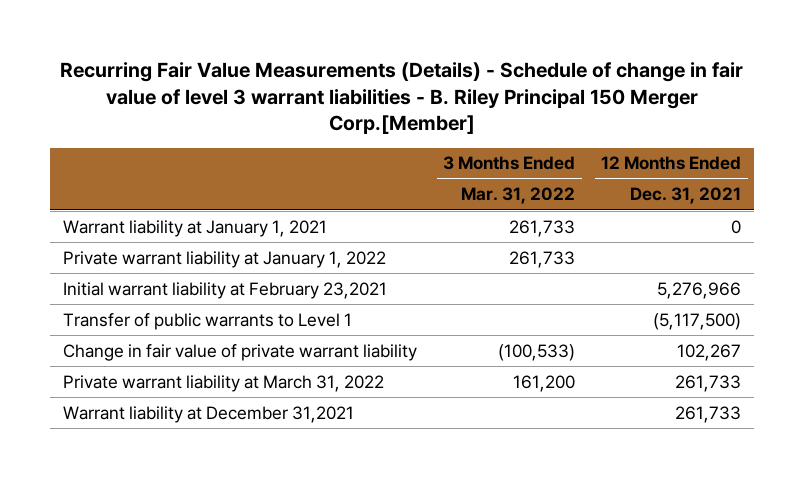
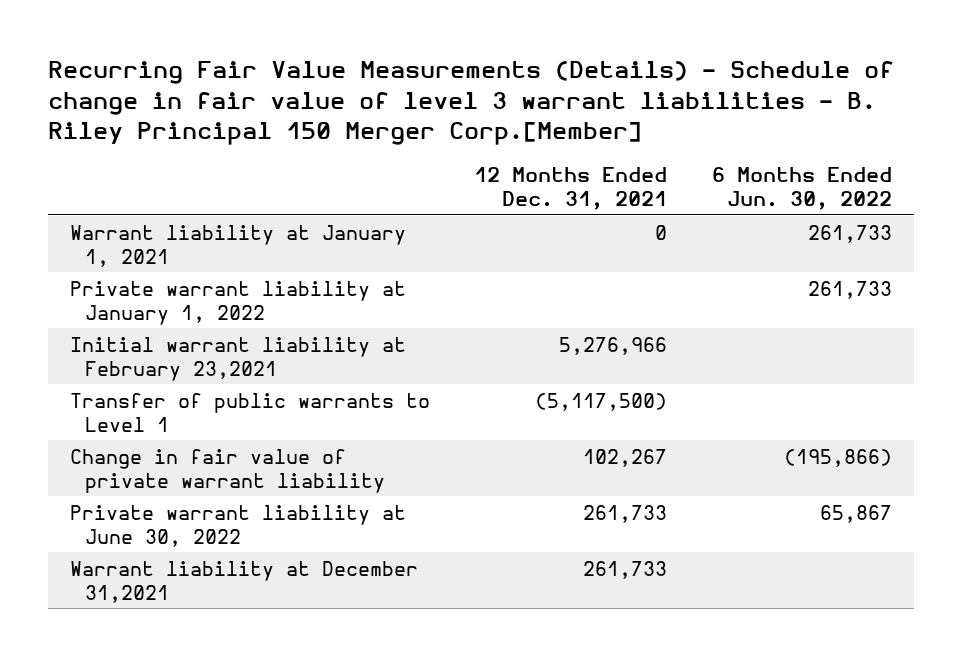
- | 3 Months Ended Mar. 31, 2022 | 12 Months Ended Dec. 31, 2021
+ | 12 Months Ended Dec. 31, 2021 | 6 Months Ended Jun. 30, 2022
- Private warrant liability at March 31, 2022 | 161,200 | 261,733
+ Private warrant liability at June 30, 2022 | 261,733 | 65,867

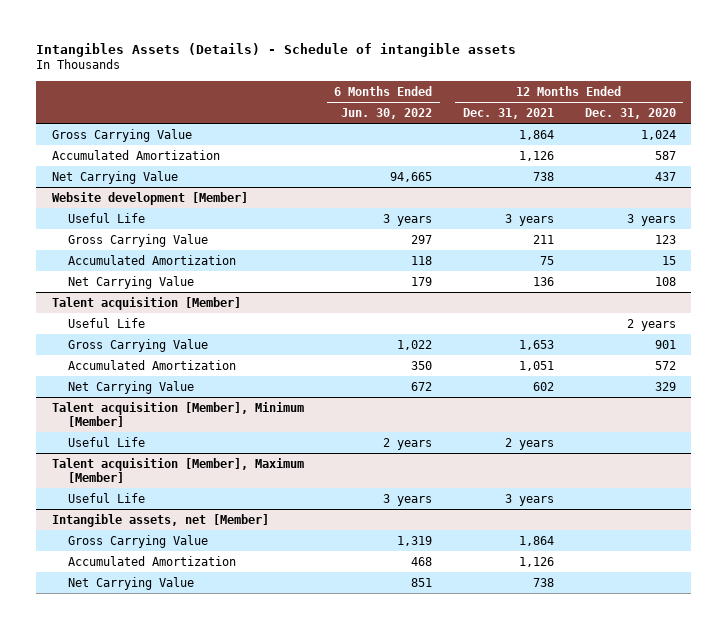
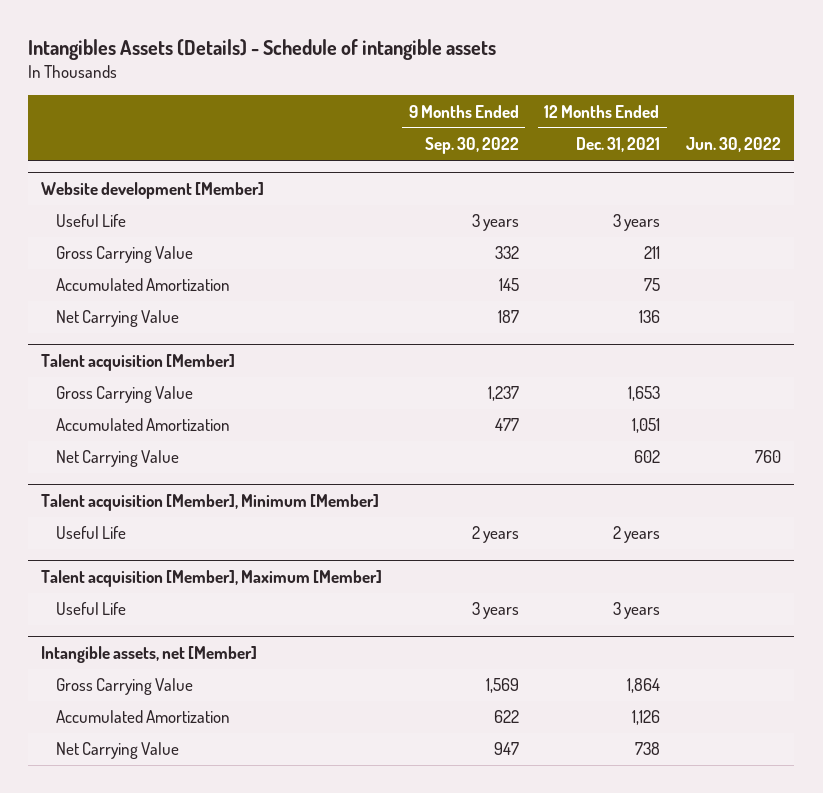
- | 6 Months Ended Jun. 30, 2022 | 12 Months Ended Dec. 31, 2021 | 12 Months Ended Dec. 31, 2020
+ | 9 Months Ended Sep. 30, 2022 | 12 Months Ended Dec. 31, 2021 | Jun. 30, 2022
- Gross Carrying Value | | 1,864 | 1,024
- Accumulated Amortization | | 1,126 | 587
- Net Carrying Value | 94,665 | 738 | 437
@ Talent acquisition [Member]
- Useful Life | | | 2 years

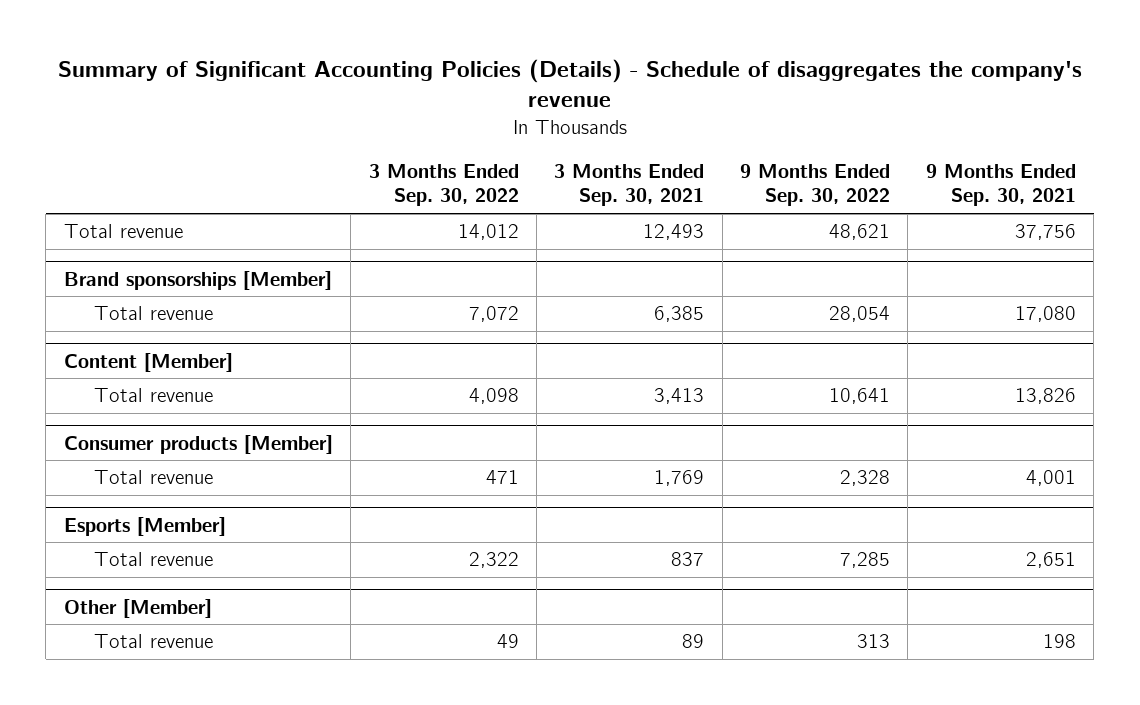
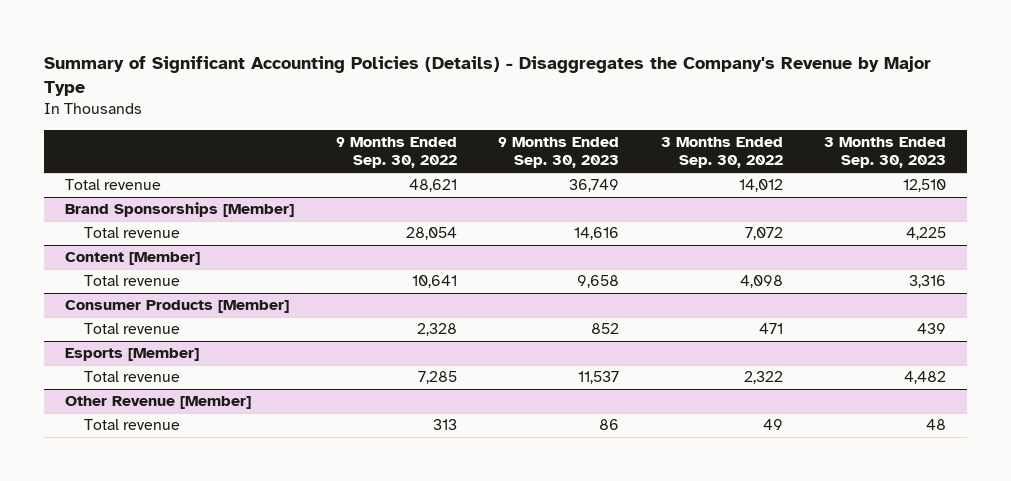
- Summary of Significant Accounting Policies (Details) - Schedule of disaggregates the company's revenue
+ Summary of Significant Accounting Policies (Details) - Disaggregates the Company's Revenue by Major Type
- | 3 Months Ended Sep. 30, 2022 | 3 Months Ended Sep. 30, 2021 | 9 Months Ended Sep. 30, 2022 | 9 Months Ended Sep. 30, 2021
+ | 9 Months Ended Sep. 30, 2022 | 9 Months Ended Sep. 30, 2023 | 3 Months Ended Sep. 30, 2022 | 3 Months Ended Sep. 30, 2023
- Brand sponsorships [Member]
+ Brand Sponsorships [Member]
- Consumer products [Member]
+ Consumer Products [Member]
- Other [Member]
+ Other Revenue [Member]

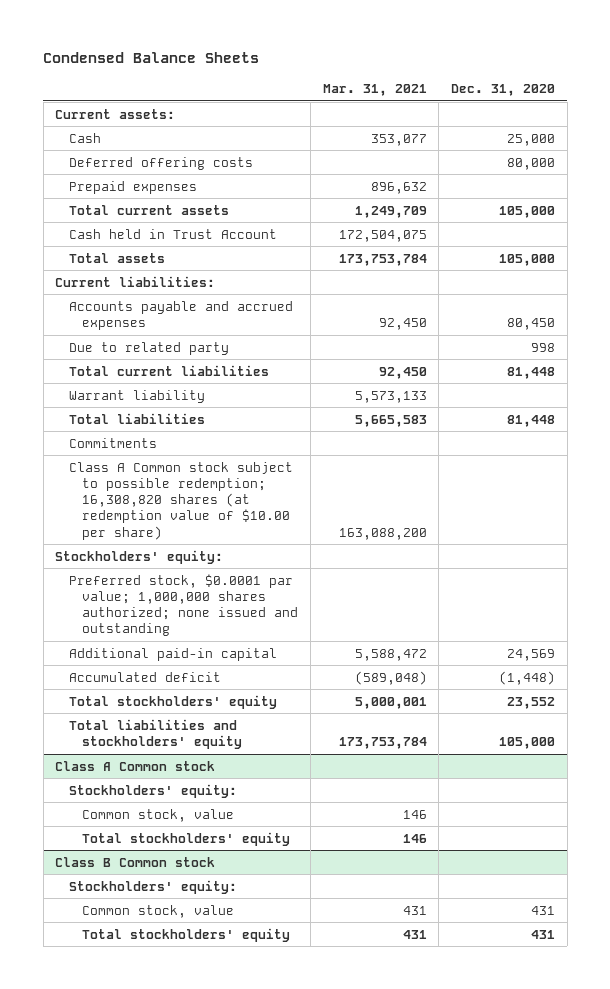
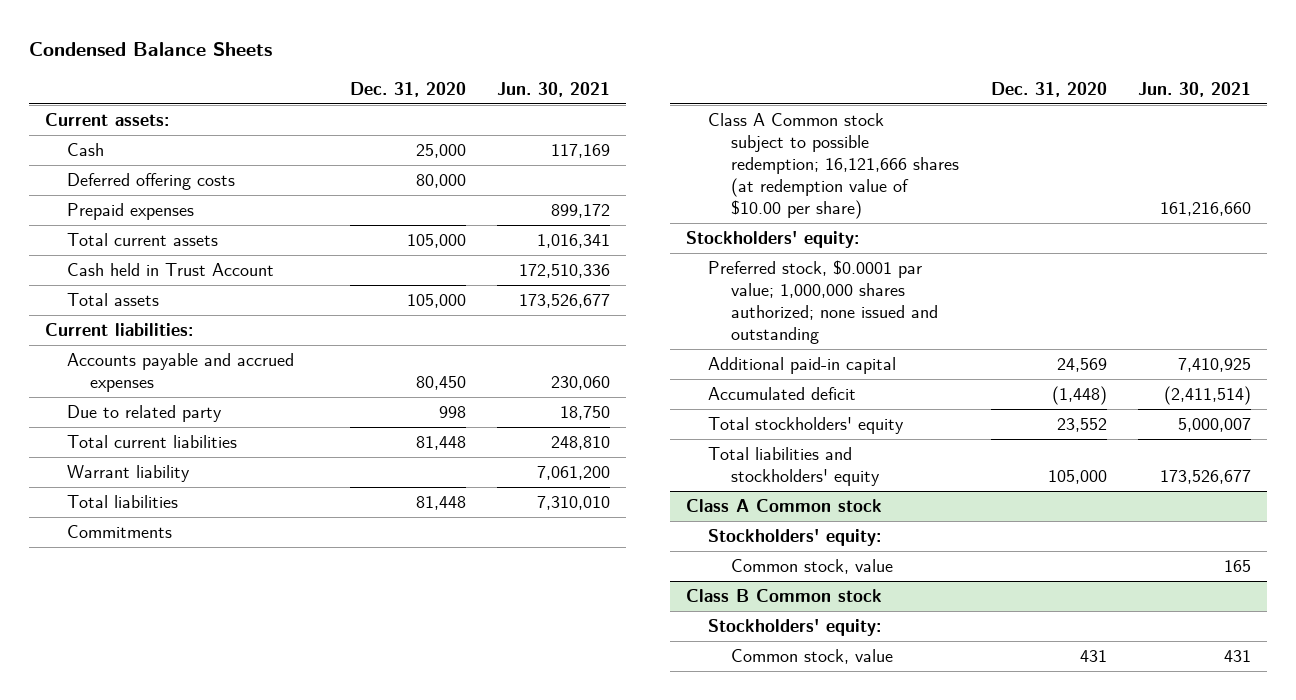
- | Mar. 31, 2021 | Dec. 31, 2020
+ | Dec. 31, 2020 | Jun. 30, 2021
- Class A Common stock subject to possible redemption; 16,308,820 shares (at redemption value of $10.00 per share) | 163,088,200 |
+ Class A Common stock subject to possible redemption; 16,121,666 shares (at redemption value of $10.00 per share) | | 161,216,660
@ Class A Common stock
- Total stockholders' equity | 146 |
@ Class B Common stock
- Total stockholders' equity | 431 | 431

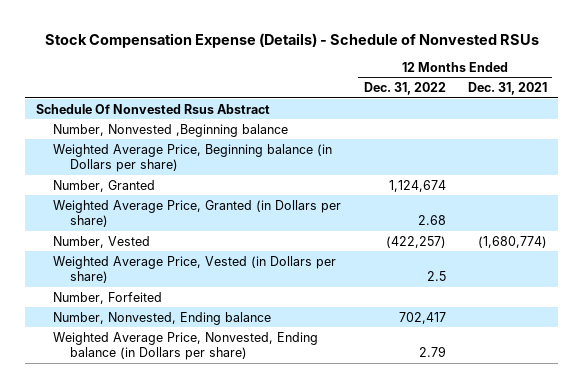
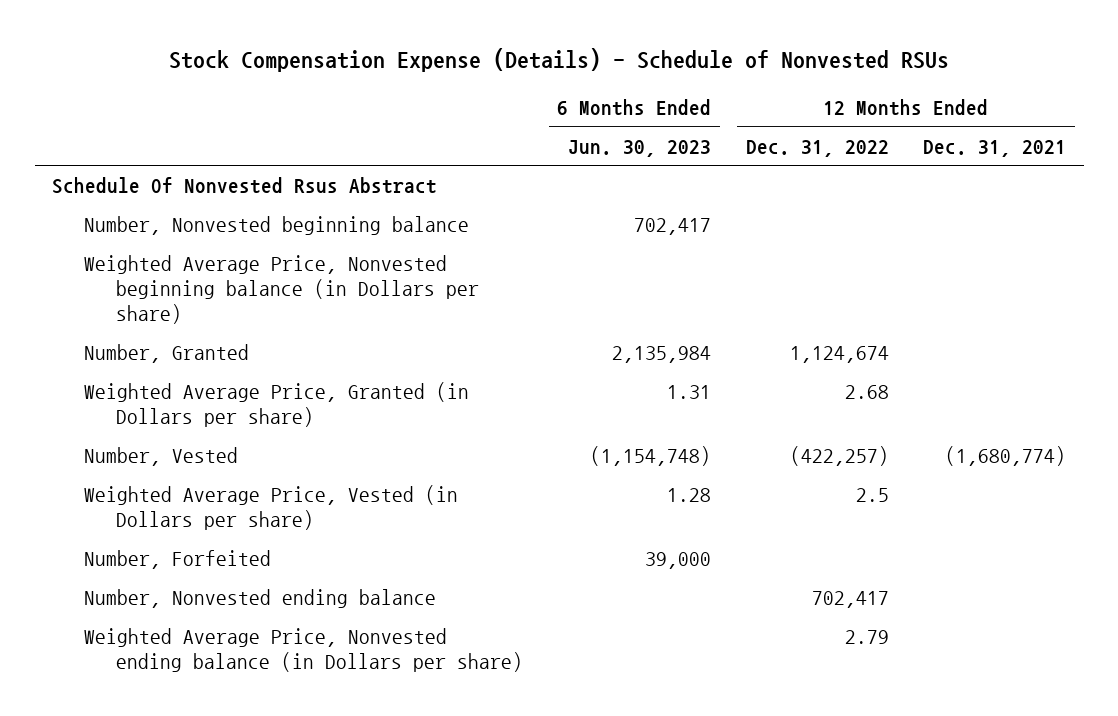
- | 12 Months Ended Dec. 31, 2022 | 12 Months Ended Dec. 31, 2021
+ | 6 Months Ended Jun. 30, 2023 | 12 Months Ended Dec. 31, 2022 | 12 Months Ended Dec. 31, 2021
- Number, Nonvested ,Beginning balance
- Weighted Average Price, Beginning balance (in Dollars per share)
+ Number, Nonvested beginning balance | 702,417 | |
+ Weighted Average Price, Nonvested beginning balance (in Dollars per share)
- Number, Nonvested, Ending balance | 702,417 |
- Weighted Average Price, Nonvested, Ending balance (in Dollars per share) | 2.79 |
+ Number, Nonvested ending balance | | 702,417 |
+ Weighted Average Price, Nonvested ending balance (in Dollars per share) | | 2.79 |

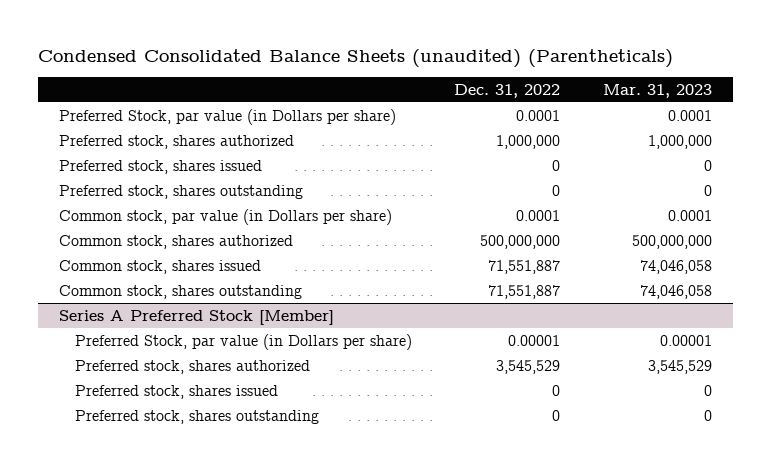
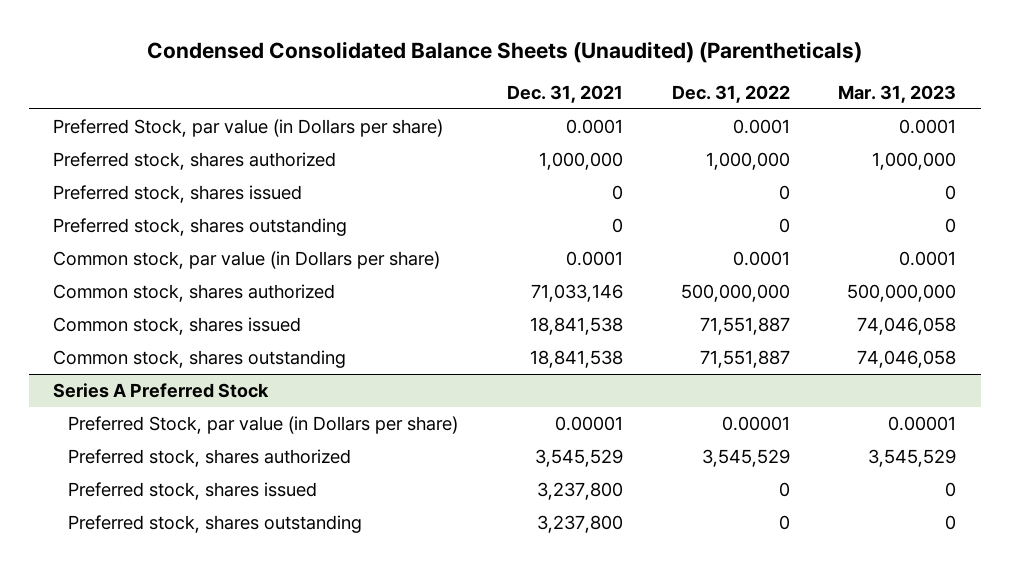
- Condensed Consolidated Balance Sheets (unaudited) (Parentheticals)
+ Condensed Consolidated Balance Sheets (Unaudited) (Parentheticals)
- | Dec. 31, 2022 | Mar. 31, 2023
+ | Dec. 31, 2021 | Dec. 31, 2022 | Mar. 31, 2023
- Series A Preferred Stock [Member]
+ Series A Preferred Stock

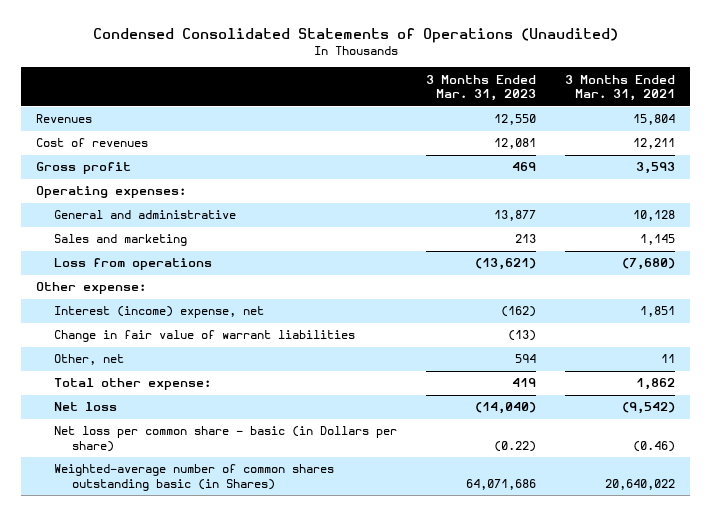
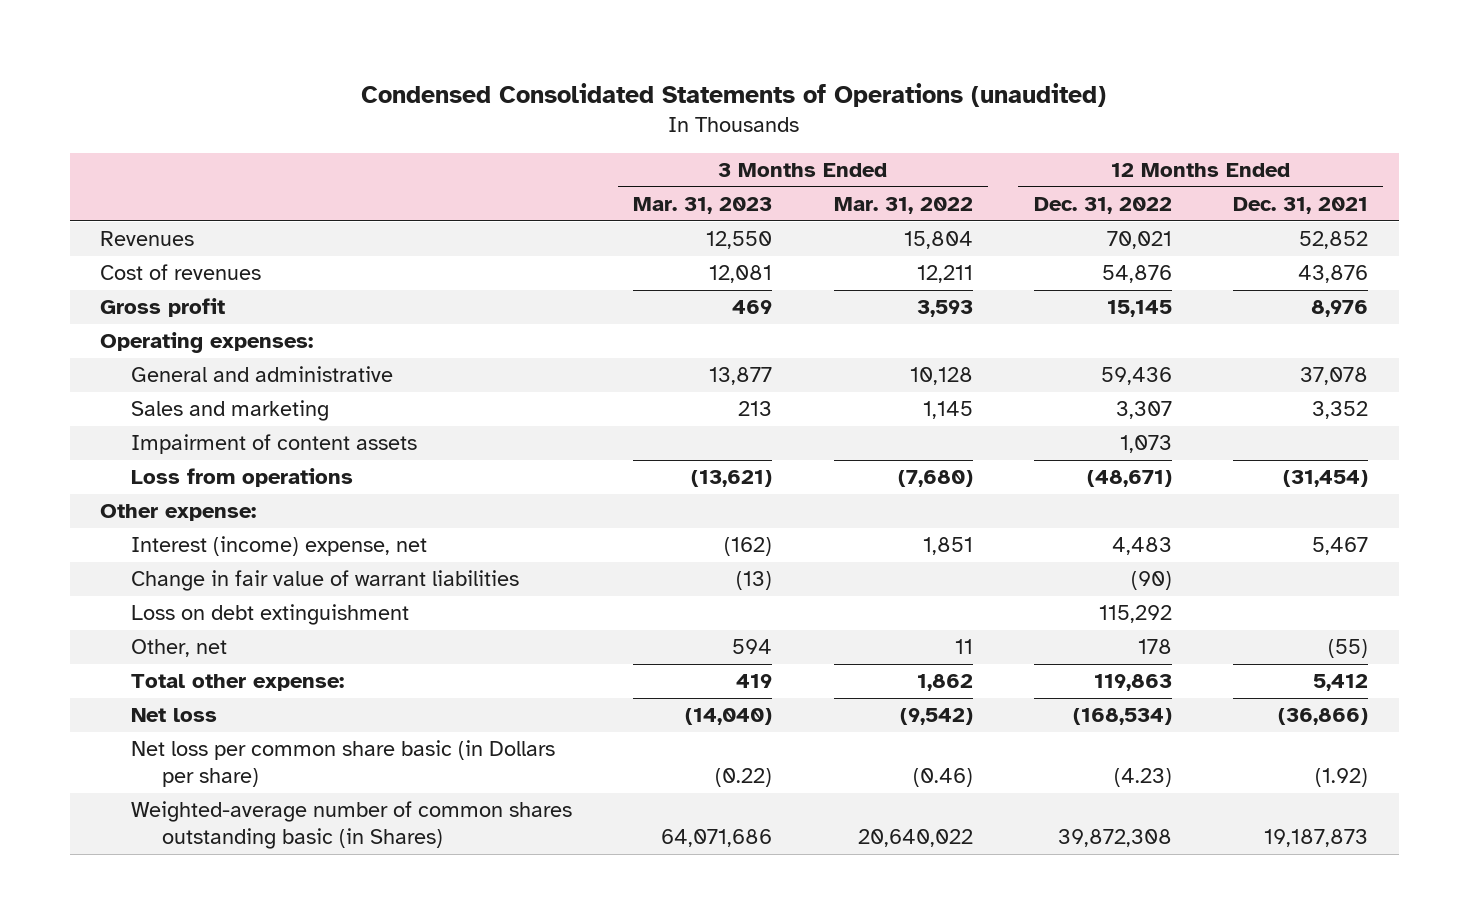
- Condensed Consolidated Statements of Operations (Unaudited)
+ Condensed Consolidated Statements of Operations (unaudited)
- | 3 Months Ended Mar. 31, 2023 | 3 Months Ended Mar. 31, 2021
+ | 3 Months Ended Mar. 31, 2023 | 3 Months Ended Mar. 31, 2022 | 12 Months Ended Dec. 31, 2022 | 12 Months Ended Dec. 31, 2021
+ Impairment of content assets | | | 1,073 |
+ Loss on debt extinguishment | | | 115,292 |
- Net loss per common share - basic (in Dollars per share) | (0.22) | (0.46)
+ Net loss per common share basic (in Dollars per share) | (0.22) | (0.46) | (4.23) | (1.92)

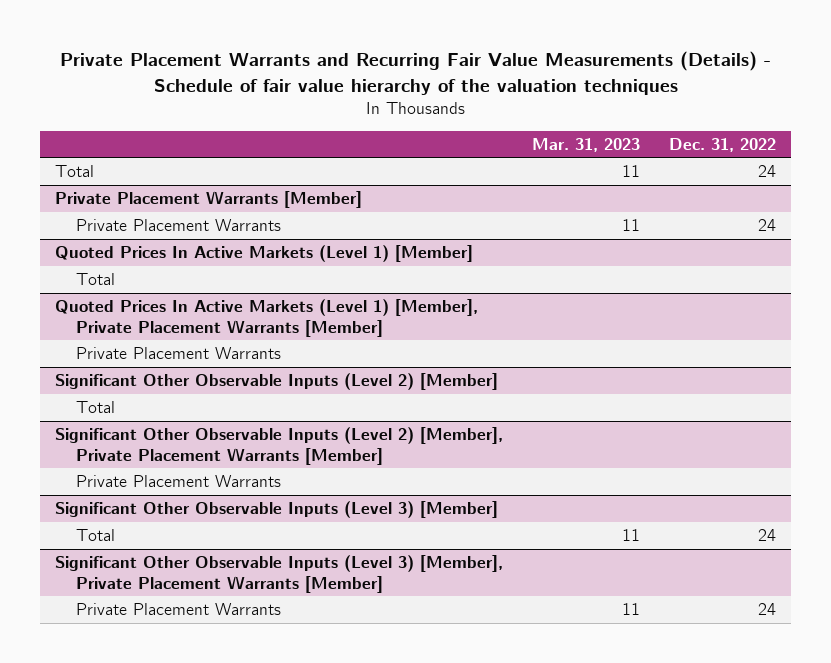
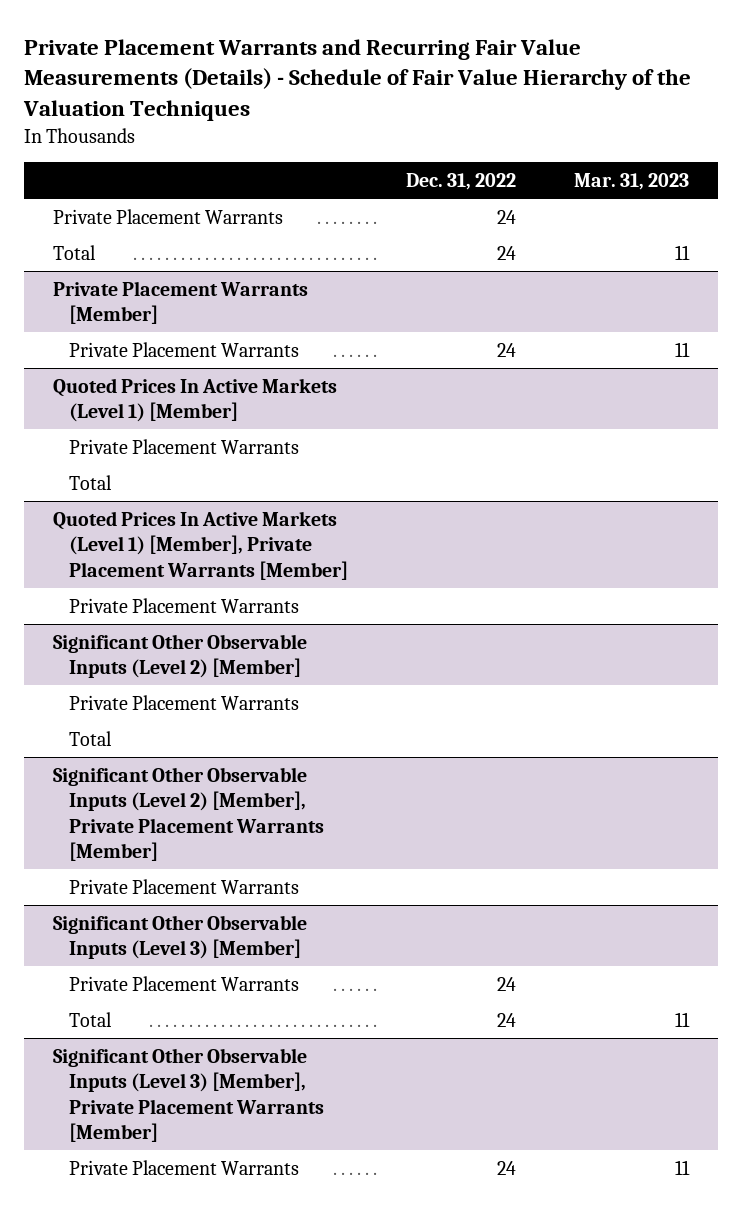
- Private Placement Warrants and Recurring Fair Value Measurements (Details) - Schedule of fair value hierarchy of the valuation techniques
+ Private Placement Warrants and Recurring Fair Value Measurements (Details) - Schedule of Fair Value Hierarchy of the Valuation Techniques
- | Mar. 31, 2023 | Dec. 31, 2022
+ | Dec. 31, 2022 | Mar. 31, 2023
+ Private Placement Warrants | 24 |
@ Quoted Prices In Active Markets (Level 1) [Member]
+ Private Placement Warrants
@ Significant Other Observable Inputs (Level 2) [Member]
+ Private Placement Warrants
@ Significant Other Observable Inputs (Level 3) [Member]
+ Private Placement Warrants | 24 |

